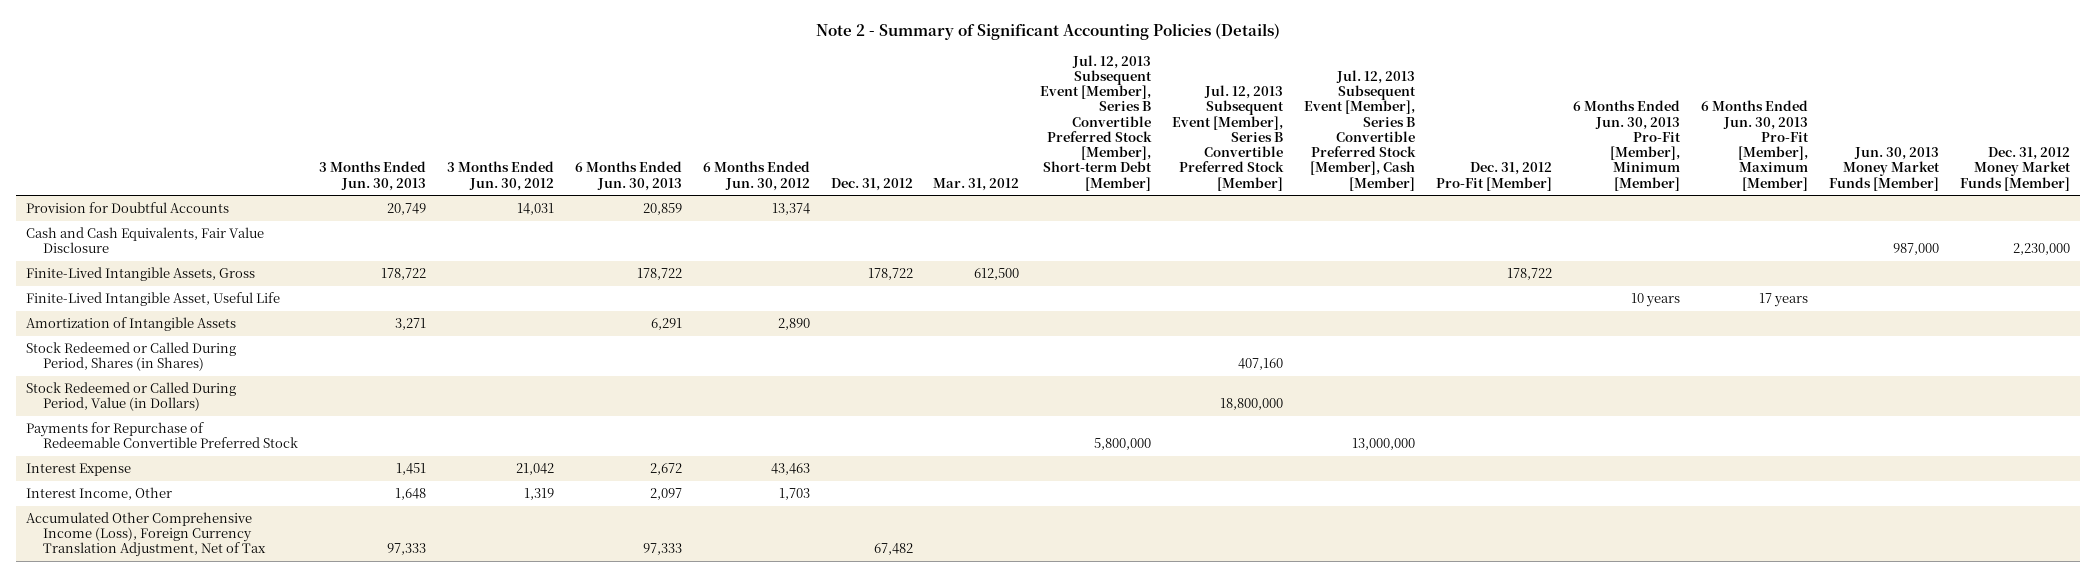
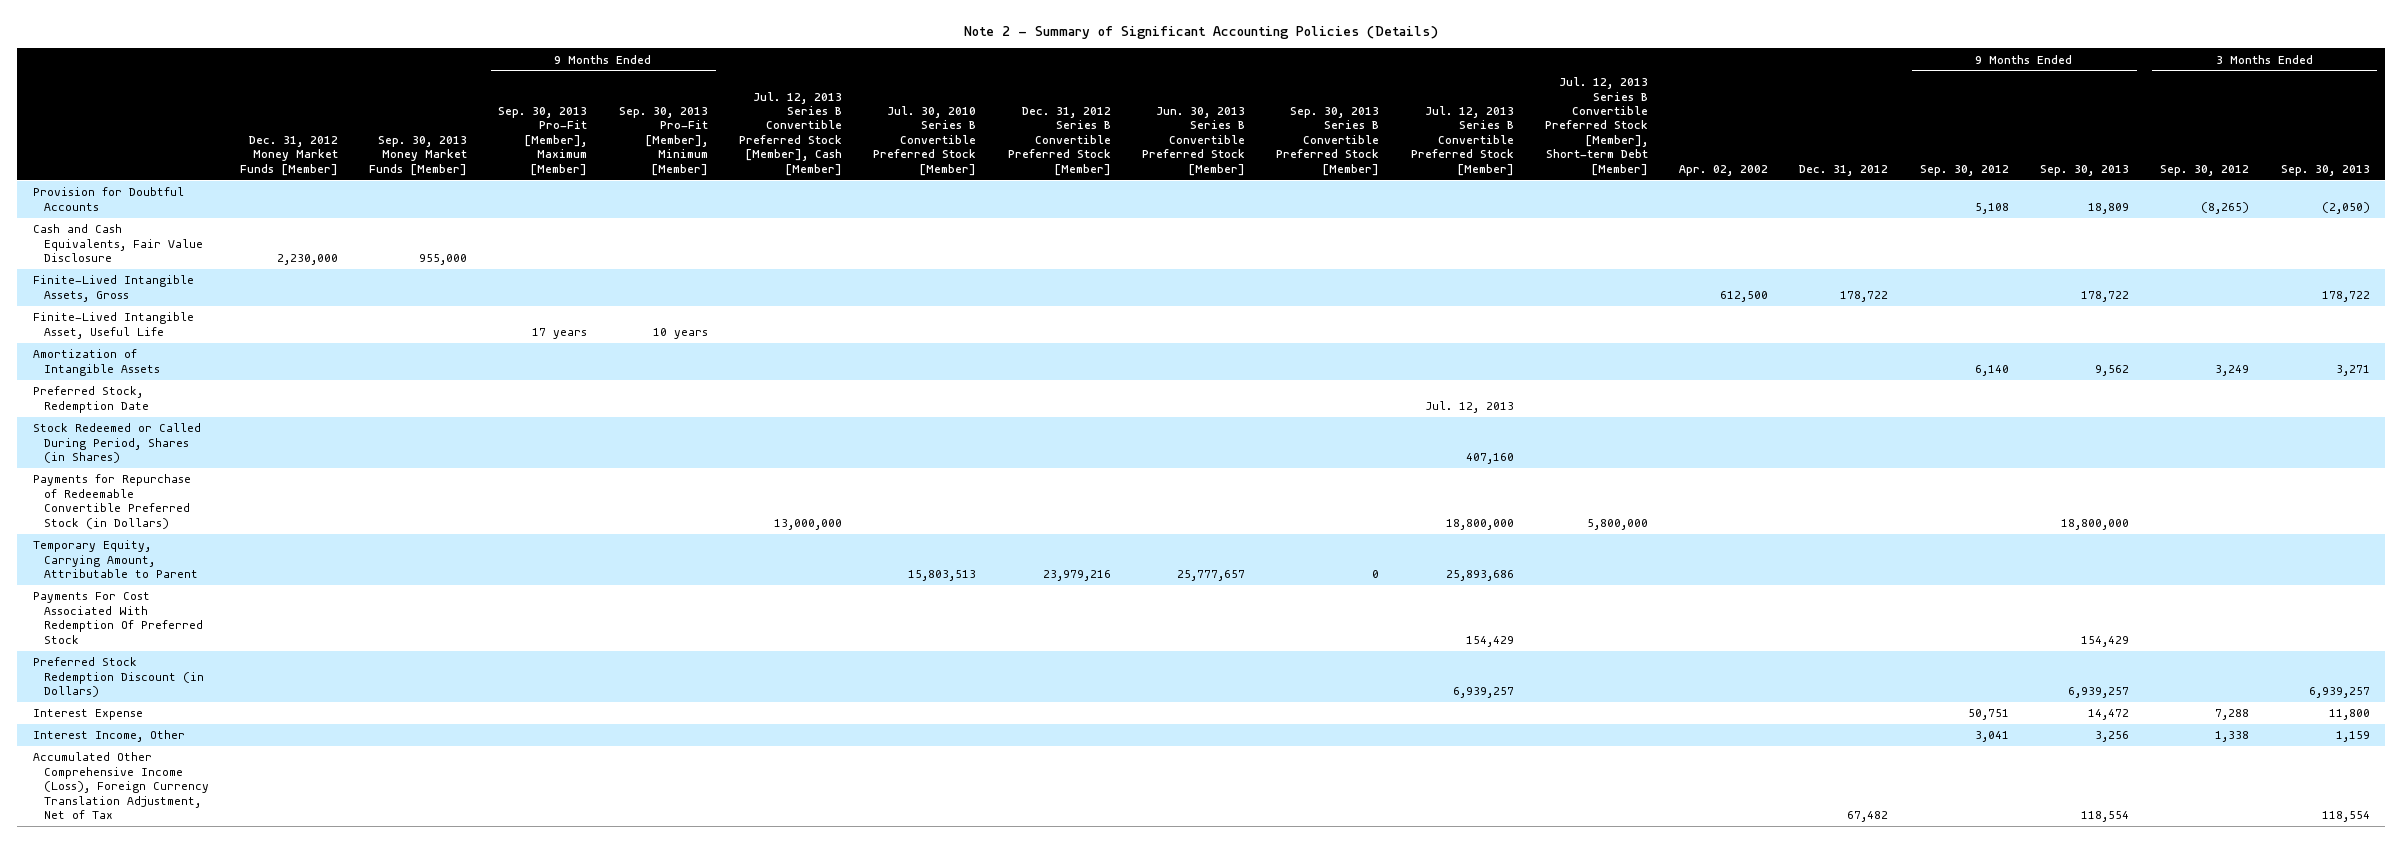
- | 3 Months Ended Jun. 30, 2013 | 3 Months Ended Jun. 30, 2012 | 6 Months Ended Jun. 30, 2013 | 6 Months Ended Jun. 30, 2012 | Dec. 31, 2012 | Mar. 31, 2012 | Jul. 12, 2013 Subsequent Event [Member], Series B Convertible Preferred Stock [Member], Short-term Debt [Member] | Jul. 12, 2013 Subsequent Event [Member], Series B Convertible Preferred Stock [Member] | Jul. 12, 2013 Subsequent Event [Member], Series B Convertible Preferred Stock [Member], Cash [Member] | Dec. 31, 2012 Pro-Fit [Member] | 6 Months Ended Jun. 30, 2013 Pro-Fit [Member], Minimum [Member] | 6 Months Ended Jun. 30, 2013 Pro-Fit [Member], Maximum [Member] | Jun. 30, 2013 Money Market Funds [Member] | Dec. 31, 2012 Money Market Funds [Member]
+ | Dec. 31, 2012 Money Market Funds [Member] | Sep. 30, 2013 Money Market Funds [Member] | 9 Months Ended Sep. 30, 2013 Pro-Fit [Member], Maximum [Member] | 9 Months Ended Sep. 30, 2013 Pro-Fit [Member], Minimum [Member] | Jul. 12, 2013 Series B Convertible Preferred Stock [Member], Cash [Member] | Jul. 30, 2010 Series B Convertible Preferred Stock [Member] | Dec. 31, 2012 Series B Convertible Preferred Stock [Member] | Jun. 30, 2013 Series B Convertible Preferred Stock [Member] | Sep. 30, 2013 Series B Convertible Preferred Stock [Member] | Jul. 12, 2013 Series B Convertible Preferred Stock [Member] | Jul. 12, 2013 Series B Convertible Preferred Stock [Member], Short-term Debt [Member] | Apr. 02, 2002 | Dec. 31, 2012 | 9 Months Ended Sep. 30, 2012 | 9 Months Ended Sep. 30, 2013 | 3 Months Ended Sep. 30, 2012 | 3 Months Ended Sep. 30, 2013
+ Preferred Stock, Redemption Date | | | | | | | | | | Jul. 12, 2013 | | | | | | |
- Stock Redeemed or Called During Period, Value (in Dollars) | | | | | | | | 18,800,000 | | | | | |
- Payments for Repurchase of Redeemable Convertible Preferred Stock | | | | | | | 5,800,000 | | 13,000,000 | | | | |
+ Payments for Repurchase of Redeemable Convertible Preferred Stock (in Dollars) | | | | | 13,000,000 | | | | | 18,800,000 | 5,800,000 | | | | 18,800,000 | |
+ Temporary Equity, Carrying Amount, Attributable to Parent | | | | | | 15,803,513 | 23,979,216 | 25,777,657 | 0 | 25,893,686 | | | | | | |
+ Payments For Cost Associated With Redemption Of Preferred Stock | | | | | | | | | | 154,429 | | | | | 154,429 | |
+ Preferred Stock Redemption Discount (in Dollars) | | | | | | | | | | 6,939,257 | | | | | 6,939,257 | | 6,939,257

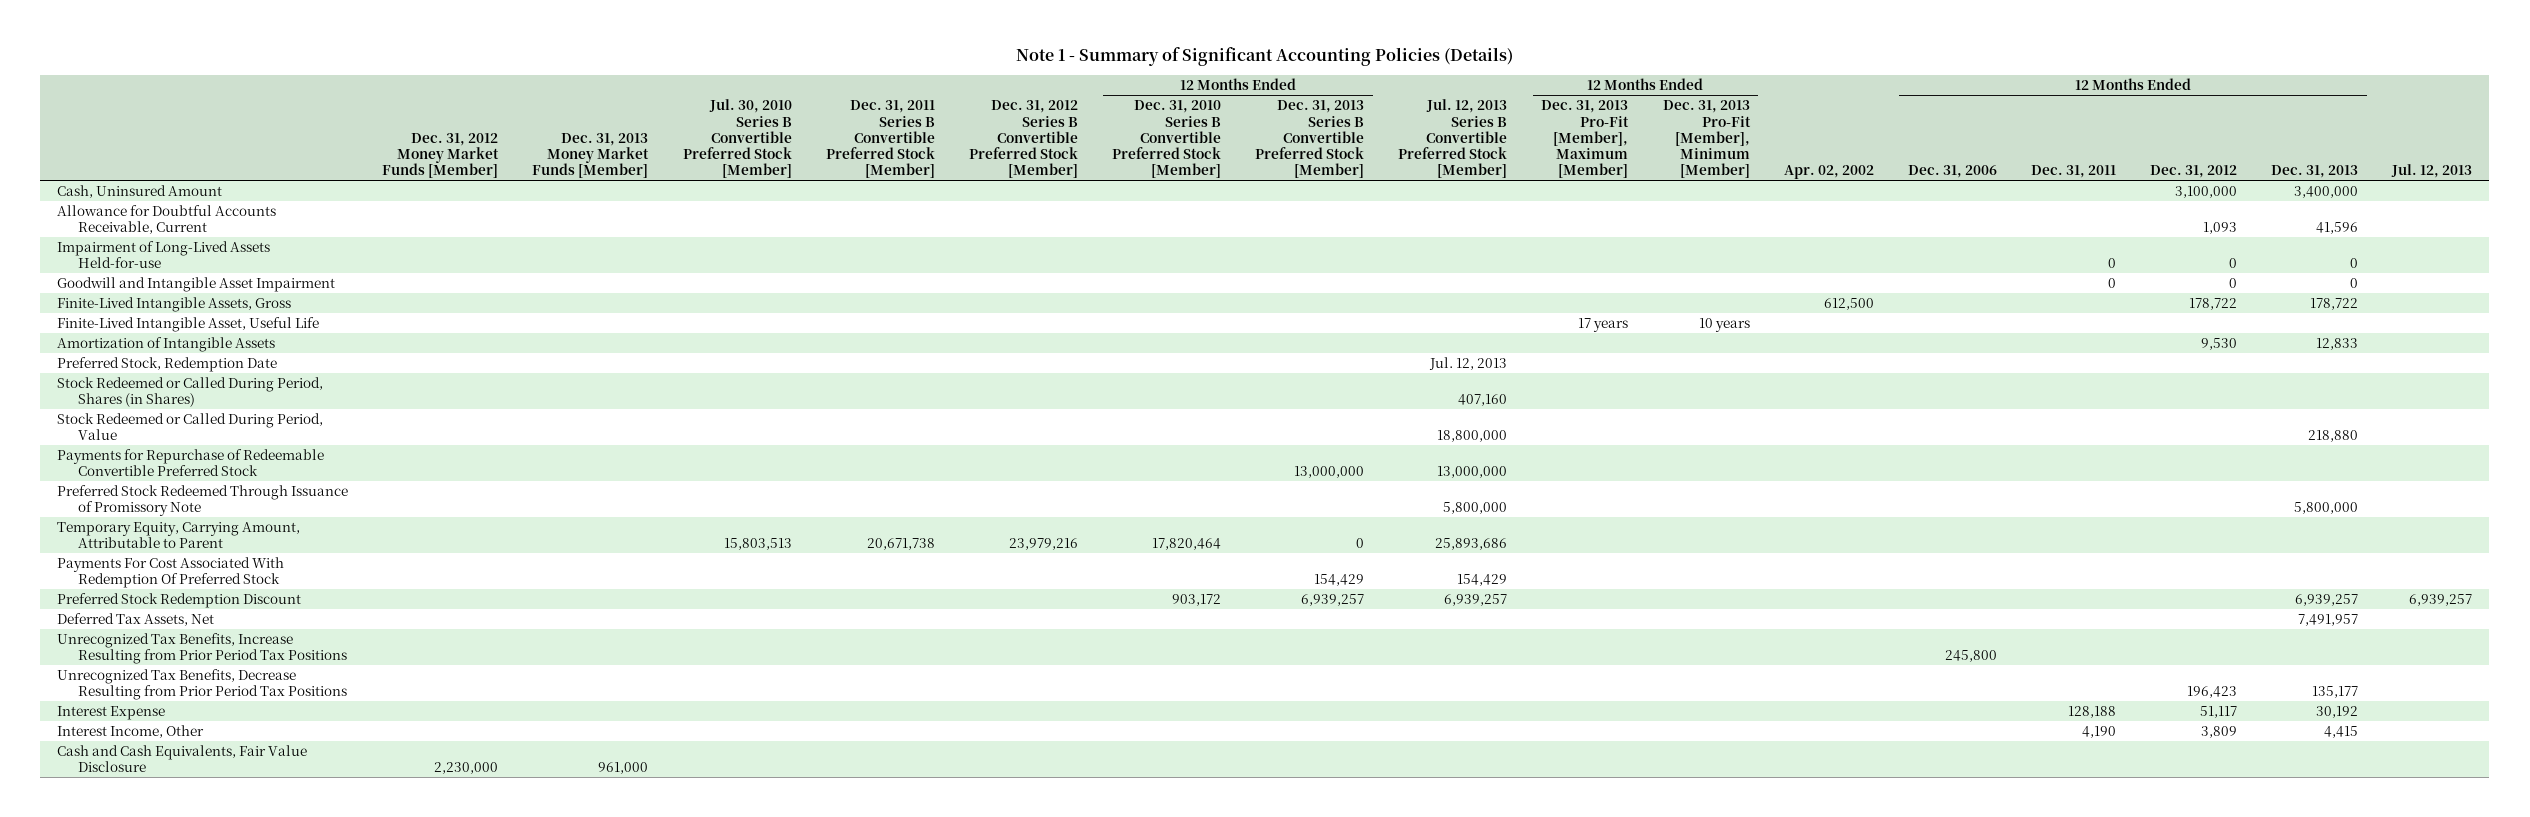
- Note 2 - Summary of Significant Accounting Policies (Details)
+ Note 1 - Summary of Significant Accounting Policies (Details)
- | Dec. 31, 2012 Money Market Funds [Member] | Sep. 30, 2013 Money Market Funds [Member] | 9 Months Ended Sep. 30, 2013 Pro-Fit [Member], Maximum [Member] | 9 Months Ended Sep. 30, 2013 Pro-Fit [Member], Minimum [Member] | Jul. 12, 2013 Series B Convertible Preferred Stock [Member], Cash [Member] | Jul. 30, 2010 Series B Convertible Preferred Stock [Member] | Dec. 31, 2012 Series B Convertible Preferred Stock [Member] | Jun. 30, 2013 Series B Convertible Preferred Stock [Member] | Sep. 30, 2013 Series B Convertible Preferred Stock [Member] | Jul. 12, 2013 Series B Convertible Preferred Stock [Member] | Jul. 12, 2013 Series B Convertible Preferred Stock [Member], Short-term Debt [Member] | Apr. 02, 2002 | Dec. 31, 2012 | 9 Months Ended Sep. 30, 2012 | 9 Months Ended Sep. 30, 2013 | 3 Months Ended Sep. 30, 2012 | 3 Months Ended Sep. 30, 2013
+ | Dec. 31, 2012 Money Market Funds [Member] | Dec. 31, 2013 Money Market Funds [Member] | Jul. 30, 2010 Series B Convertible Preferred Stock [Member] | Dec. 31, 2011 Series B Convertible Preferred Stock [Member] | Dec. 31, 2012 Series B Convertible Preferred Stock [Member] | 12 Months Ended Dec. 31, 2010 Series B Convertible Preferred Stock [Member] | 12 Months Ended Dec. 31, 2013 Series B Convertible Preferred Stock [Member] | Jul. 12, 2013 Series B Convertible Preferred Stock [Member] | 12 Months Ended Dec. 31, 2013 Pro-Fit [Member], Maximum [Member] | 12 Months Ended Dec. 31, 2013 Pro-Fit [Member], Minimum [Member] | Apr. 02, 2002 | 12 Months Ended Dec. 31, 2006 | 12 Months Ended Dec. 31, 2011 | 12 Months Ended Dec. 31, 2012 | 12 Months Ended Dec. 31, 2013 | Jul. 12, 2013
- Provision for Doubtful Accounts | | | | | | | | | | | | | | 5,108 | 18,809 | (8,265) | (2,050)
+ Cash, Uninsured Amount | | | | | | | | | | | | | | 3,100,000 | 3,400,000 |
+ Allowance for Doubtful Accounts Receivable, Current | | | | | | | | | | | | | | 1,093 | 41,596 |
+ Impairment of Long-Lived Assets Held-for-use | | | | | | | | | | | | | 0 | 0 | 0 |
+ Goodwill and Intangible Asset Impairment | | | | | | | | | | | | | 0 | 0 | 0 |
- Payments for Repurchase of Redeemable Convertible Preferred Stock (in Dollars) | | | | | 13,000,000 | | | | | 18,800,000 | 5,800,000 | | | | 18,800,000 | |
+ Stock Redeemed or Called During Period, Value | | | | | | | | 18,800,000 | | | | | | | 218,880 |
+ Payments for Repurchase of Redeemable Convertible Preferred Stock | | | | | | | 13,000,000 | 13,000,000 | | | | | | | |
+ Preferred Stock Redeemed Through Issuance of Promissory Note | | | | | | | | 5,800,000 | | | | | | | 5,800,000 |
- Preferred Stock Redemption Discount (in Dollars) | | | | | | | | | | 6,939,257 | | | | | 6,939,257 | | 6,939,257
+ Preferred Stock Redemption Discount | | | | | | 903,172 | 6,939,257 | 6,939,257 | | | | | | | 6,939,257 | 6,939,257
+ Deferred Tax Assets, Net | | | | | | | | | | | | | | | 7,491,957 |
+ Unrecognized Tax Benefits, Increase Resulting from Prior Period Tax Positions | | | | | | | | | | | | 245,800 | | | |
+ Unrecognized Tax Benefits, Decrease Resulting from Prior Period Tax Positions | | | | | | | | | | | | | | 196,423 | 135,177 |
- Accumulated Other Comprehensive Income (Loss), Foreign Currency Translation Adjustment, Net of Tax | | | | | | | | | | | | | 67,482 | | 118,554 | | 118,554
moved down: Cash and Cash Equivalents, Fair Value Disclosure | 2,230,000 | 961,000 | | | | | | | | | | | | | |

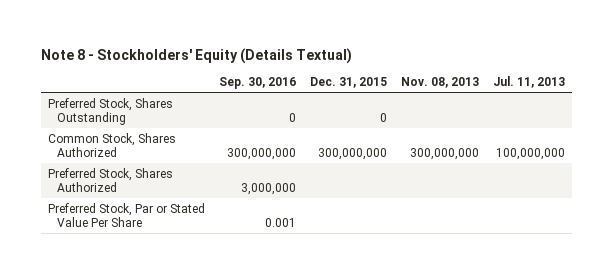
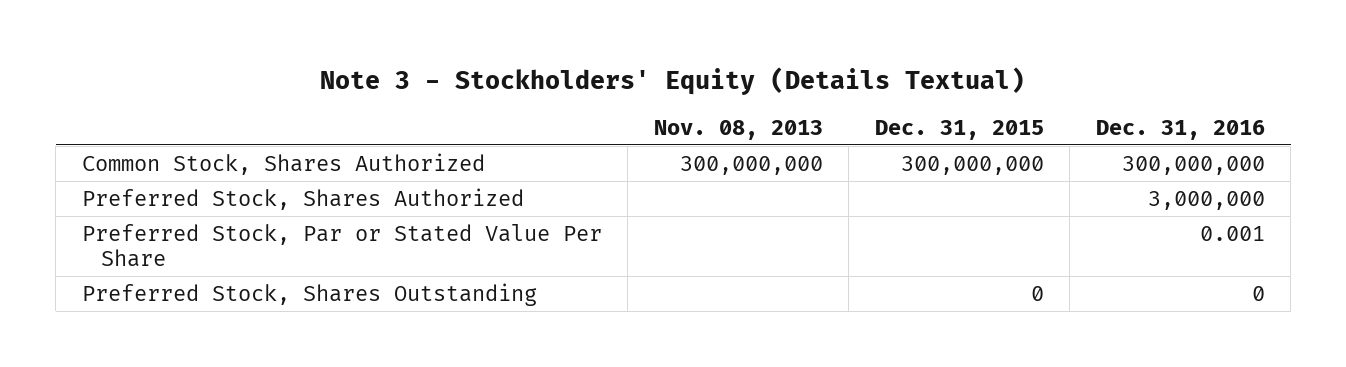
- Note 8 - Stockholders' Equity (Details Textual)
+ Note 3 - Stockholders' Equity (Details Textual)
- | Sep. 30, 2016 | Dec. 31, 2015 | Nov. 08, 2013 | Jul. 11, 2013
+ | Nov. 08, 2013 | Dec. 31, 2015 | Dec. 31, 2016
moved down: Preferred Stock, Shares Outstanding | | 0 | 0

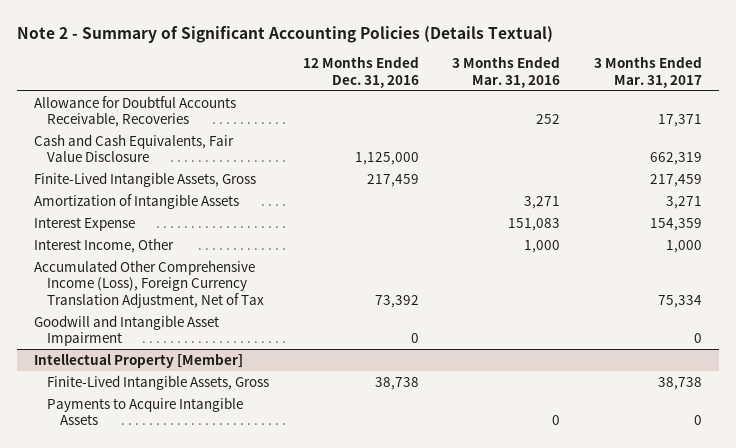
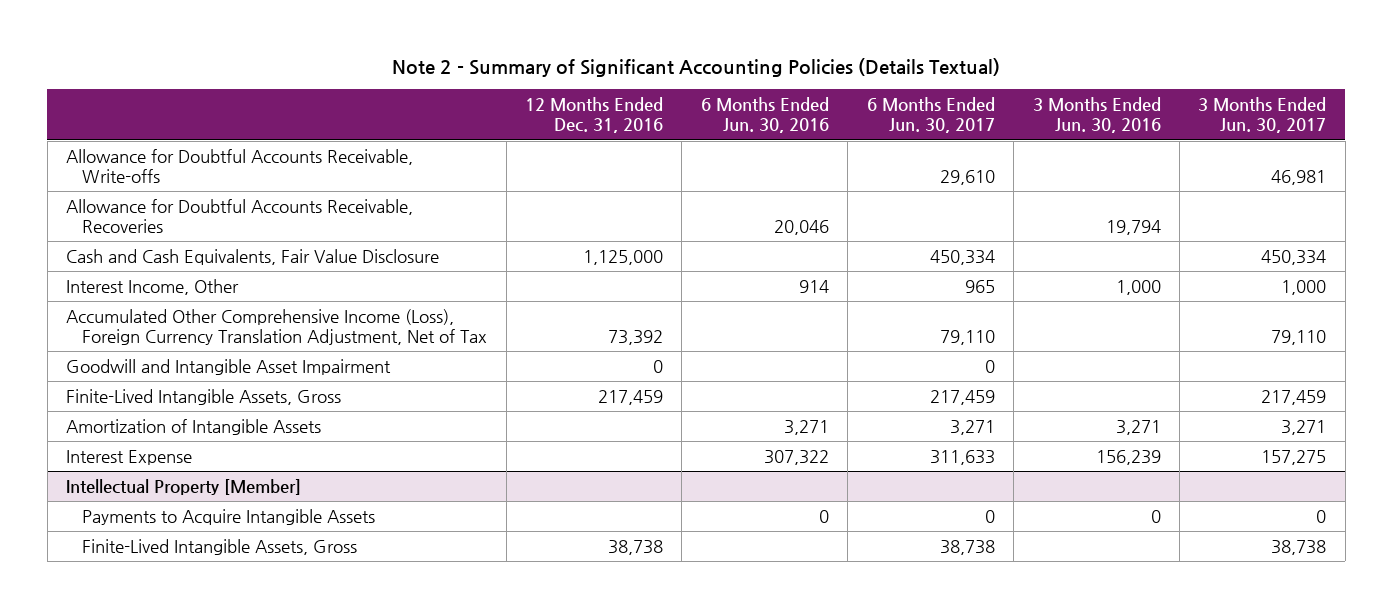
- | 12 Months Ended Dec. 31, 2016 | 3 Months Ended Mar. 31, 2016 | 3 Months Ended Mar. 31, 2017
+ | 12 Months Ended Dec. 31, 2016 | 6 Months Ended Jun. 30, 2016 | 6 Months Ended Jun. 30, 2017 | 3 Months Ended Jun. 30, 2016 | 3 Months Ended Jun. 30, 2017
+ Allowance for Doubtful Accounts Receivable, Write-offs | | | 29,610 | | 46,981
moved down: Finite-Lived Intangible Assets, Gross | 217,459 | | 217,459 | | 217,459
moved down: Amortization of Intangible Assets | | 3,271 | 3,271 | 3,271 | 3,271
moved down: Interest Expense | | 307,322 | 311,633 | 156,239 | 157,275
@ Intellectual Property [Member]
moved down: Finite-Lived Intangible Assets, Gross | 38,738 | | 38,738 | | 38,738

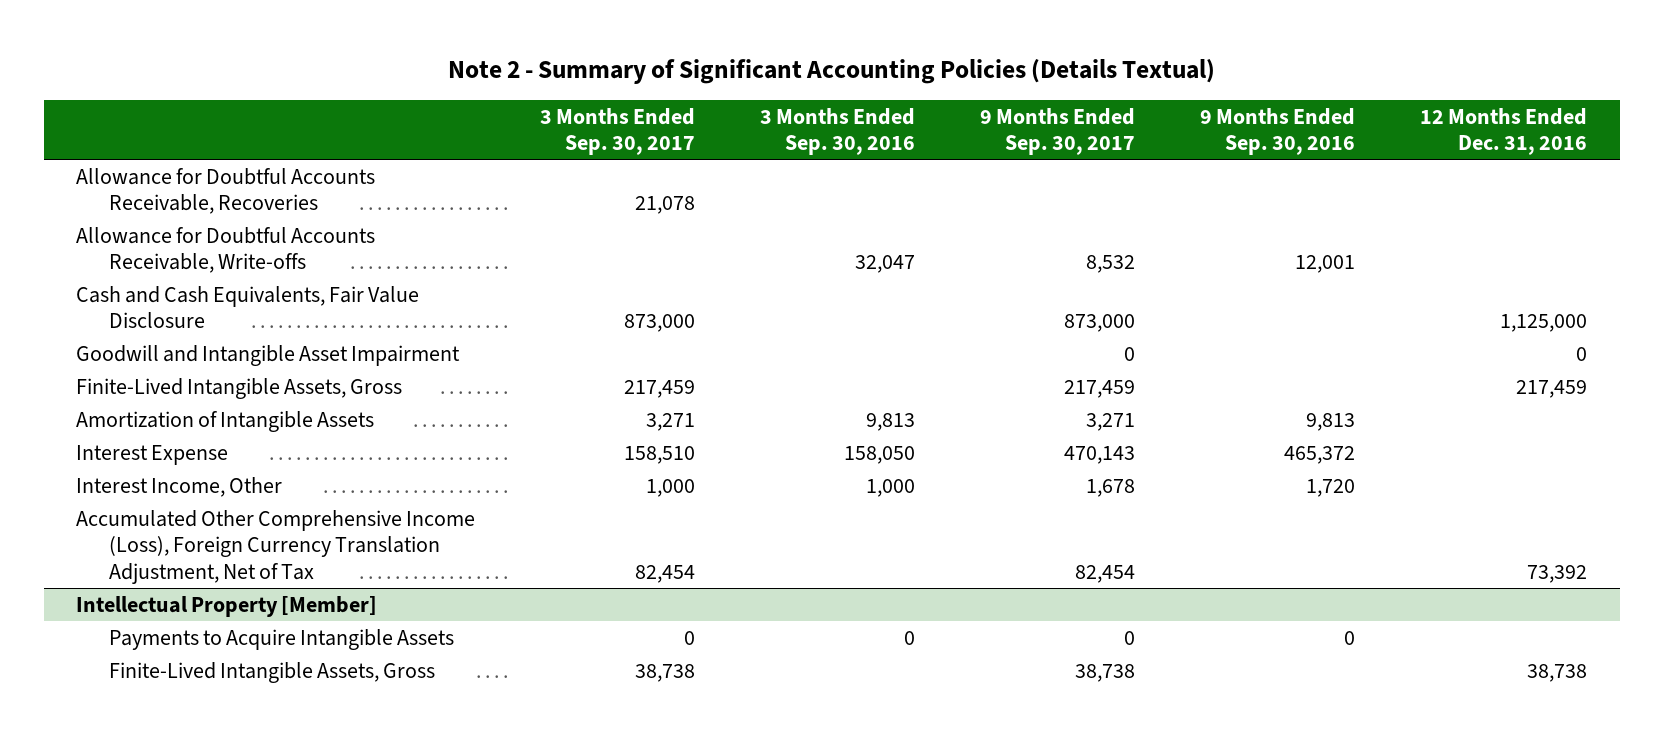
- | 12 Months Ended Dec. 31, 2016 | 6 Months Ended Jun. 30, 2016 | 6 Months Ended Jun. 30, 2017 | 3 Months Ended Jun. 30, 2016 | 3 Months Ended Jun. 30, 2017
+ | 3 Months Ended Sep. 30, 2017 | 3 Months Ended Sep. 30, 2016 | 9 Months Ended Sep. 30, 2017 | 9 Months Ended Sep. 30, 2016 | 12 Months Ended Dec. 31, 2016
moved down: Allowance for Doubtful Accounts Receivable, Write-offs | | 32,047 | 8,532 | 12,001 |
moved down: Interest Income, Other | 1,000 | 1,000 | 1,678 | 1,720 |
moved down: Accumulated Other Comprehensive Income (Loss), Foreign Currency Translation Adjustment, Net of Tax | 82,454 | | 82,454 | | 73,392

